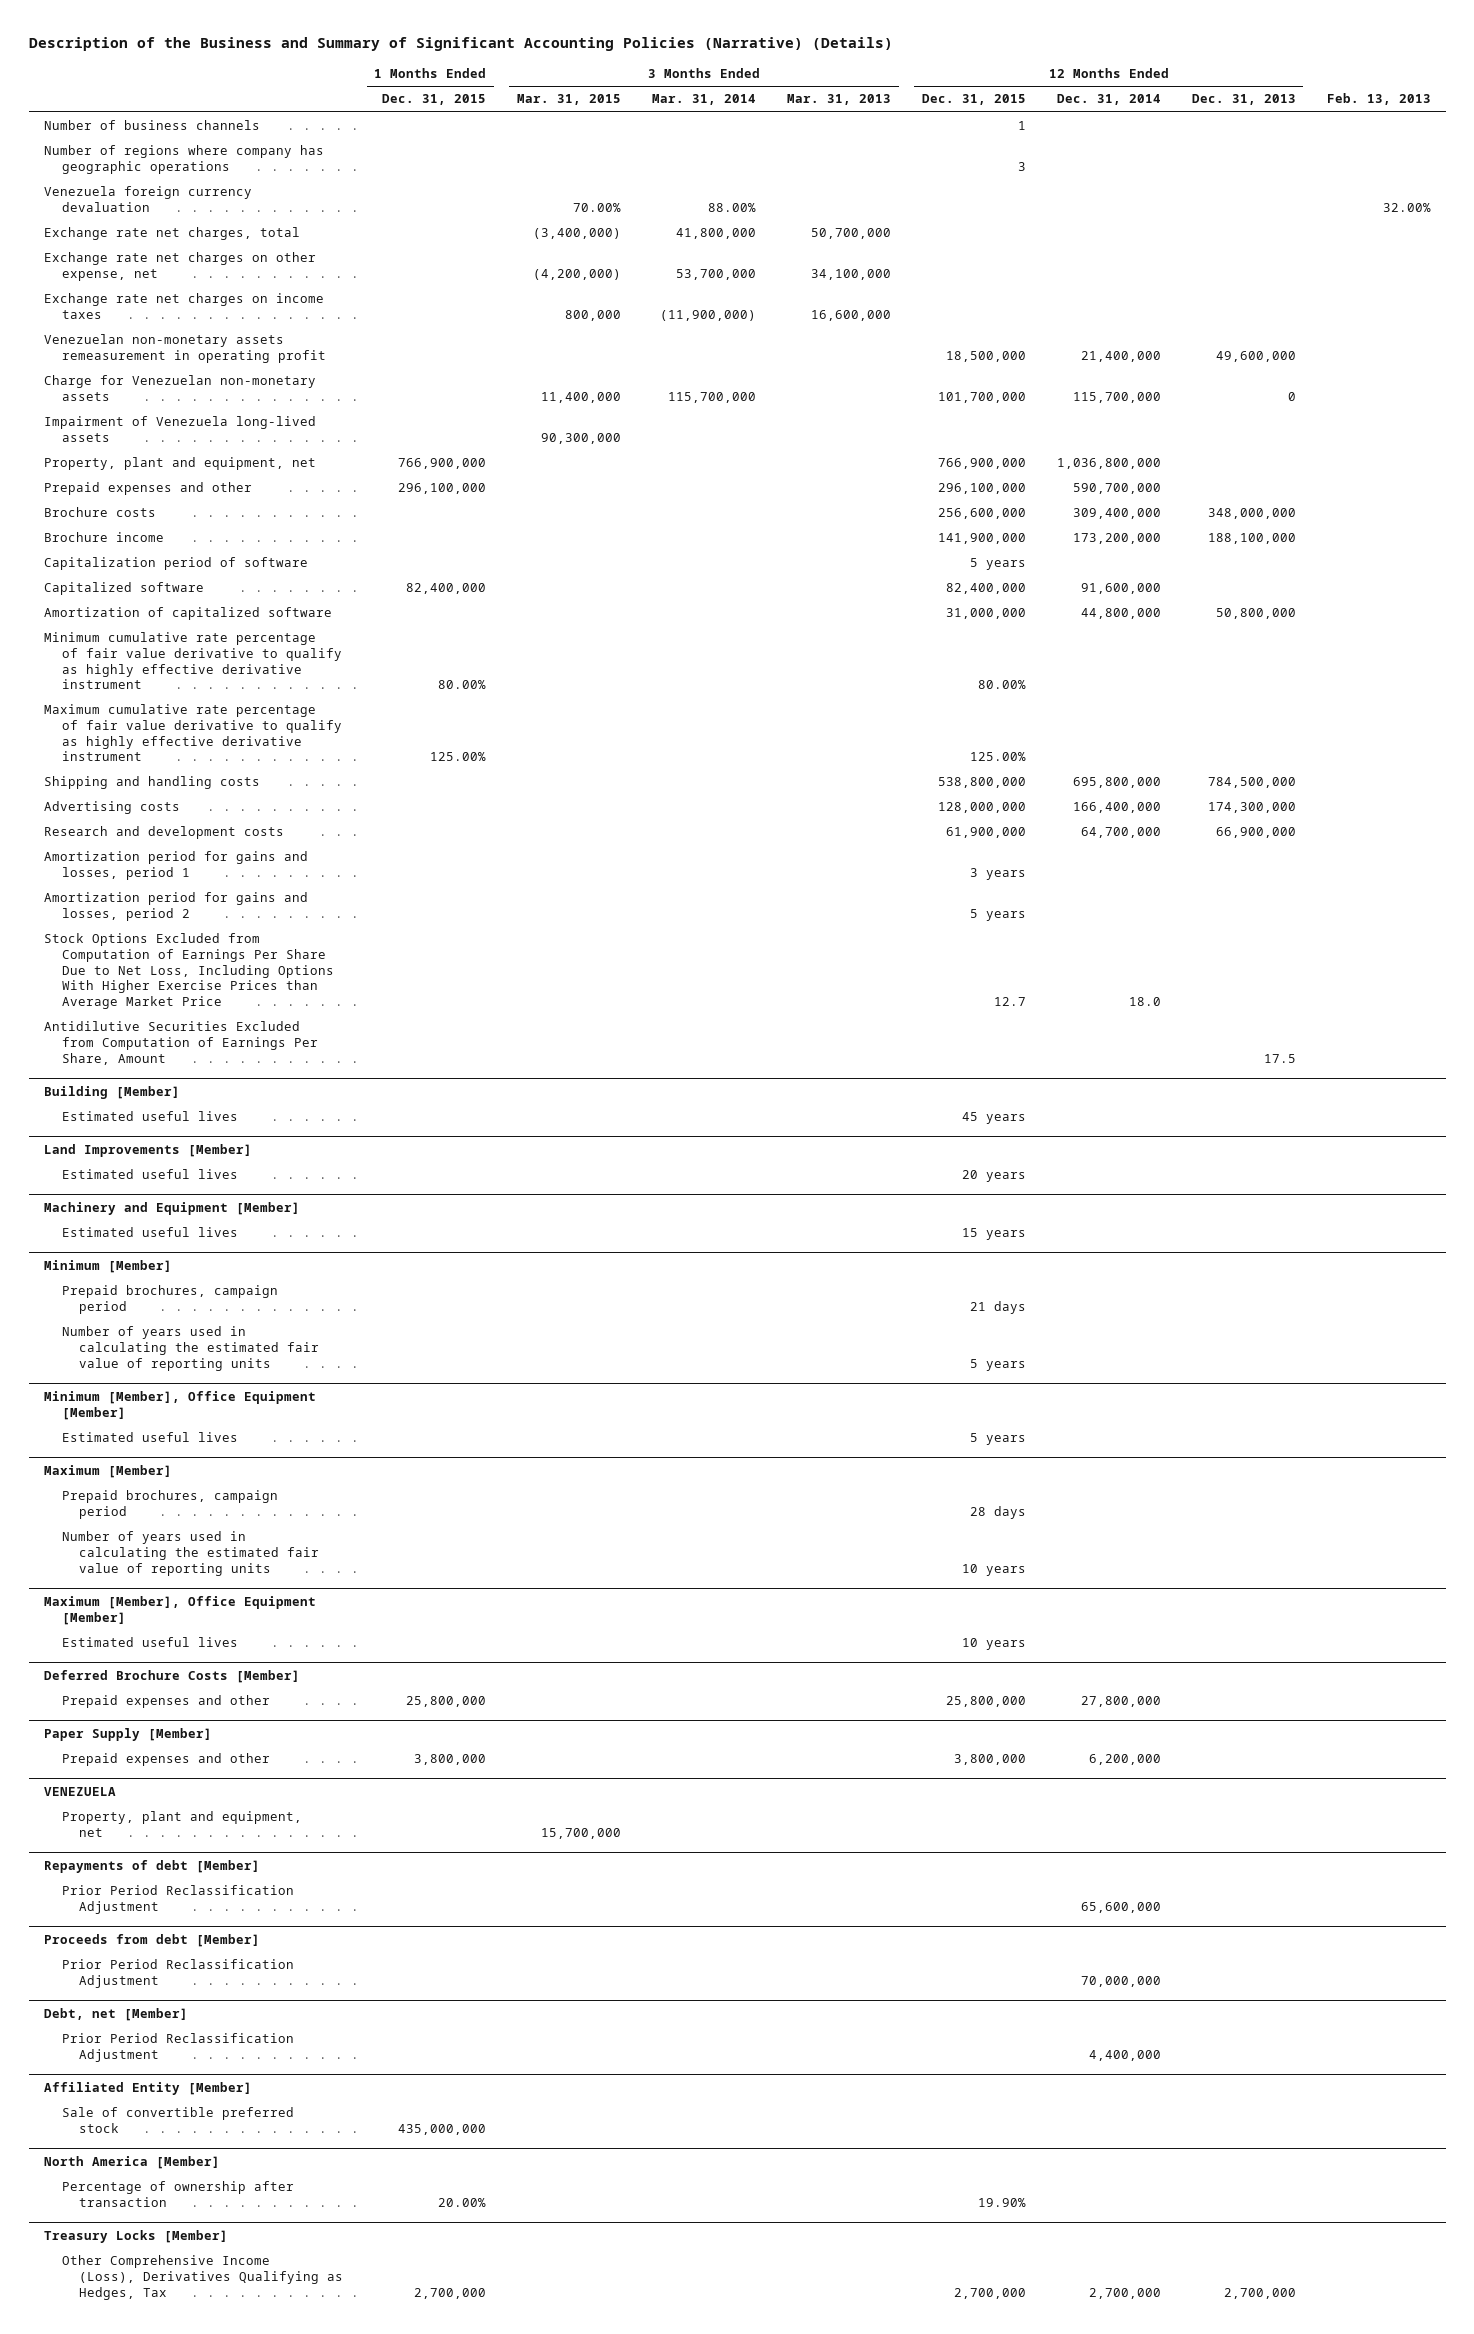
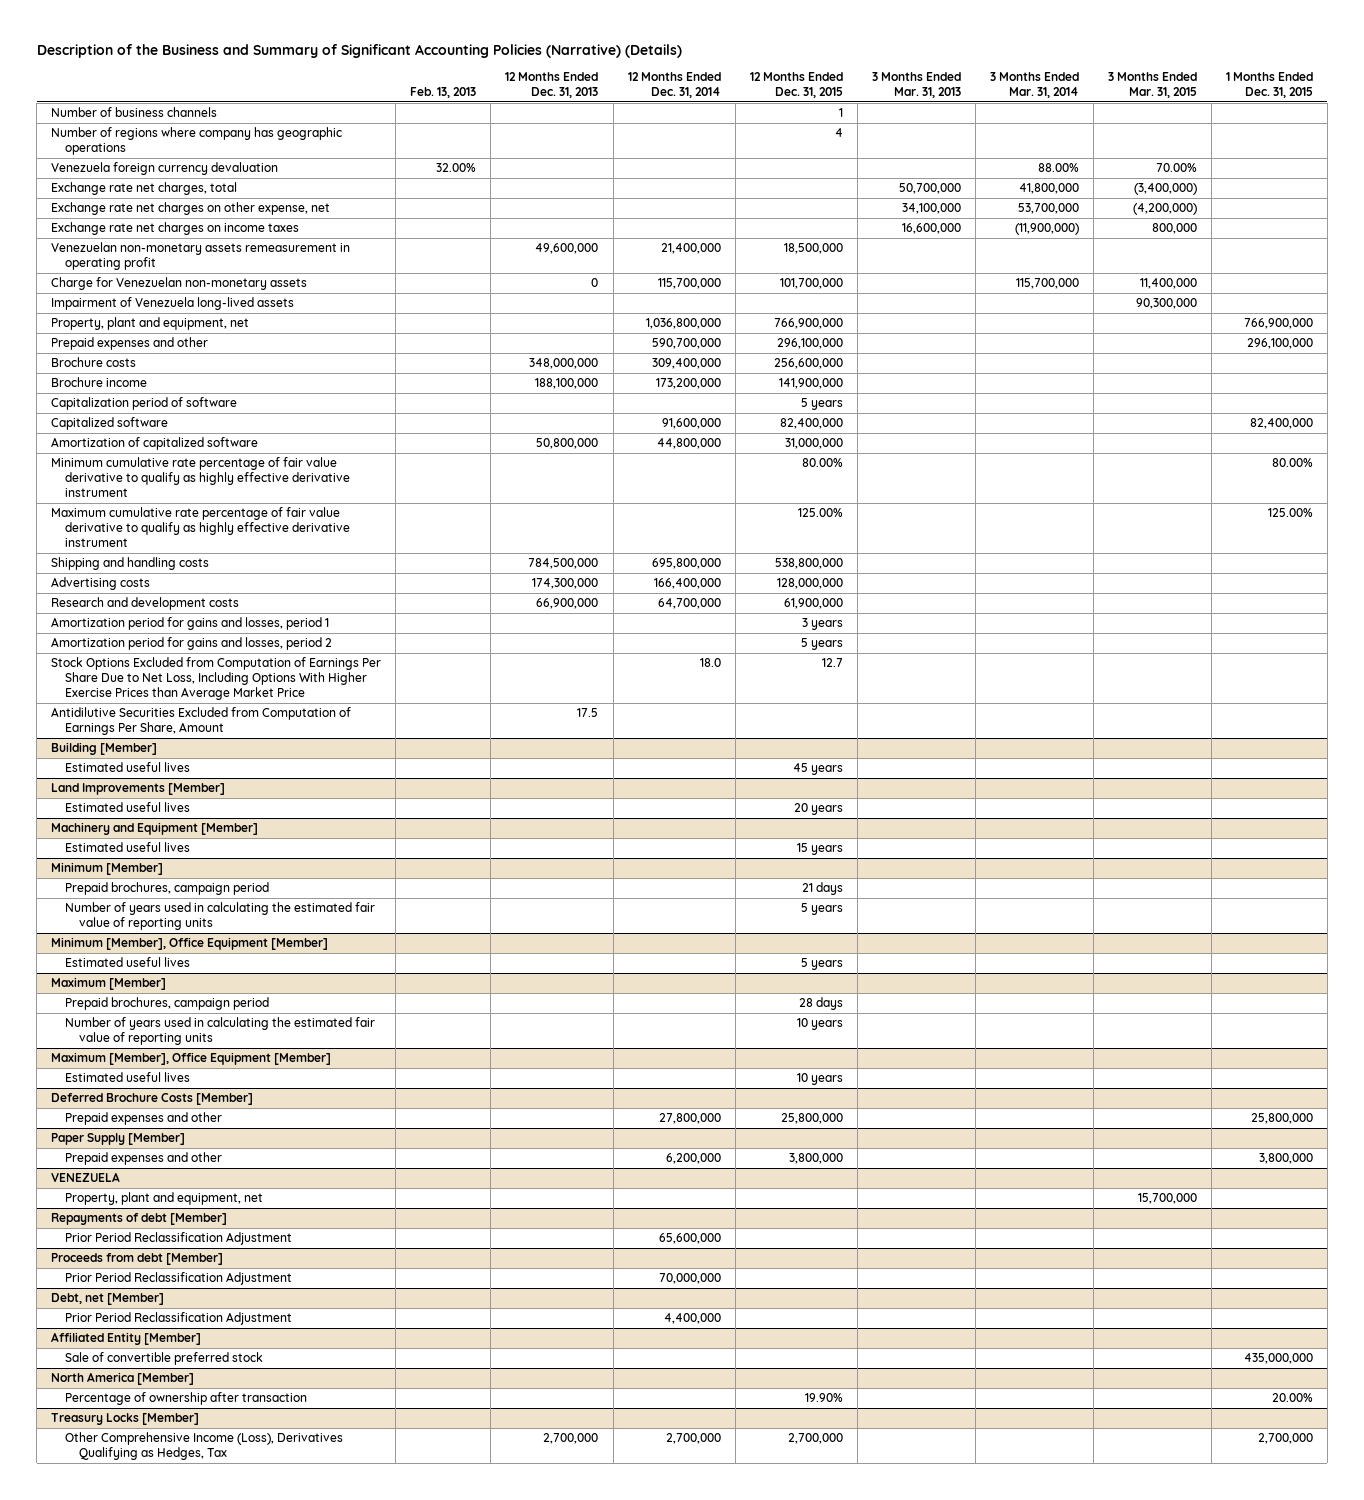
- | 1 Months Ended Dec. 31, 2015 | 3 Months Ended Mar. 31, 2015 | 3 Months Ended Mar. 31, 2014 | 3 Months Ended Mar. 31, 2013 | 12 Months Ended Dec. 31, 2015 | 12 Months Ended Dec. 31, 2014 | 12 Months Ended Dec. 31, 2013 | Feb. 13, 2013
+ | Feb. 13, 2013 | 12 Months Ended Dec. 31, 2013 | 12 Months Ended Dec. 31, 2014 | 12 Months Ended Dec. 31, 2015 | 3 Months Ended Mar. 31, 2013 | 3 Months Ended Mar. 31, 2014 | 3 Months Ended Mar. 31, 2015 | 1 Months Ended Dec. 31, 2015
- Number of regions where company has geographic operations | | | | | 3 | | |
+ Number of regions where company has geographic operations | | | | 4 | | | |

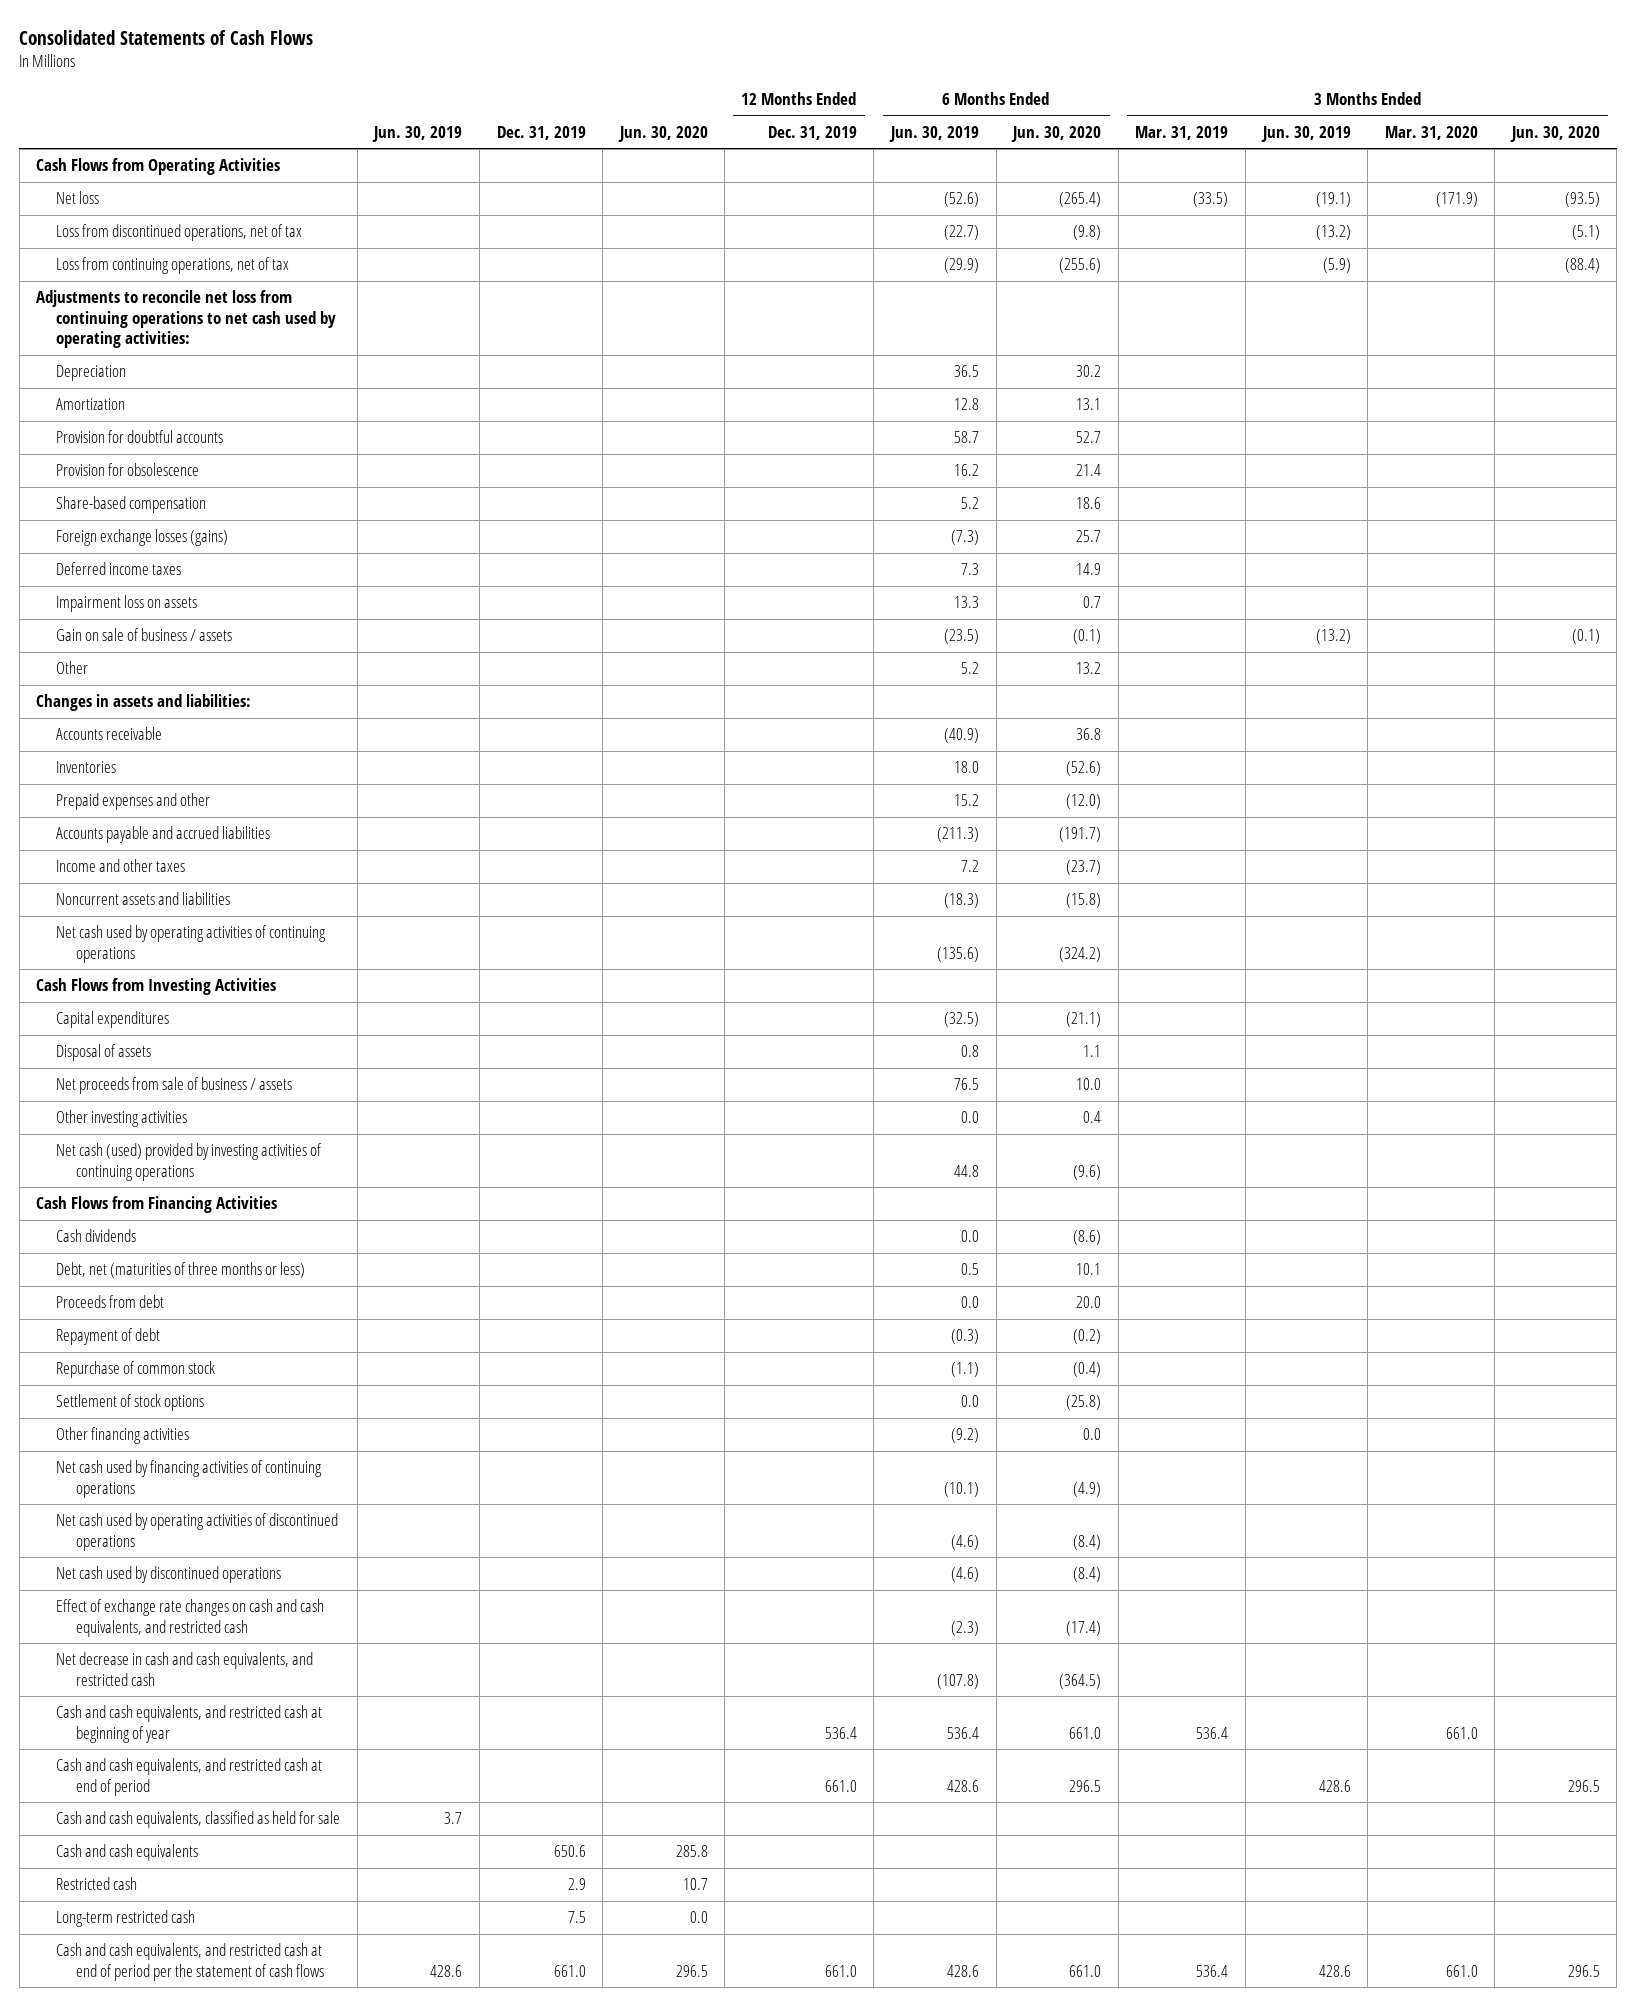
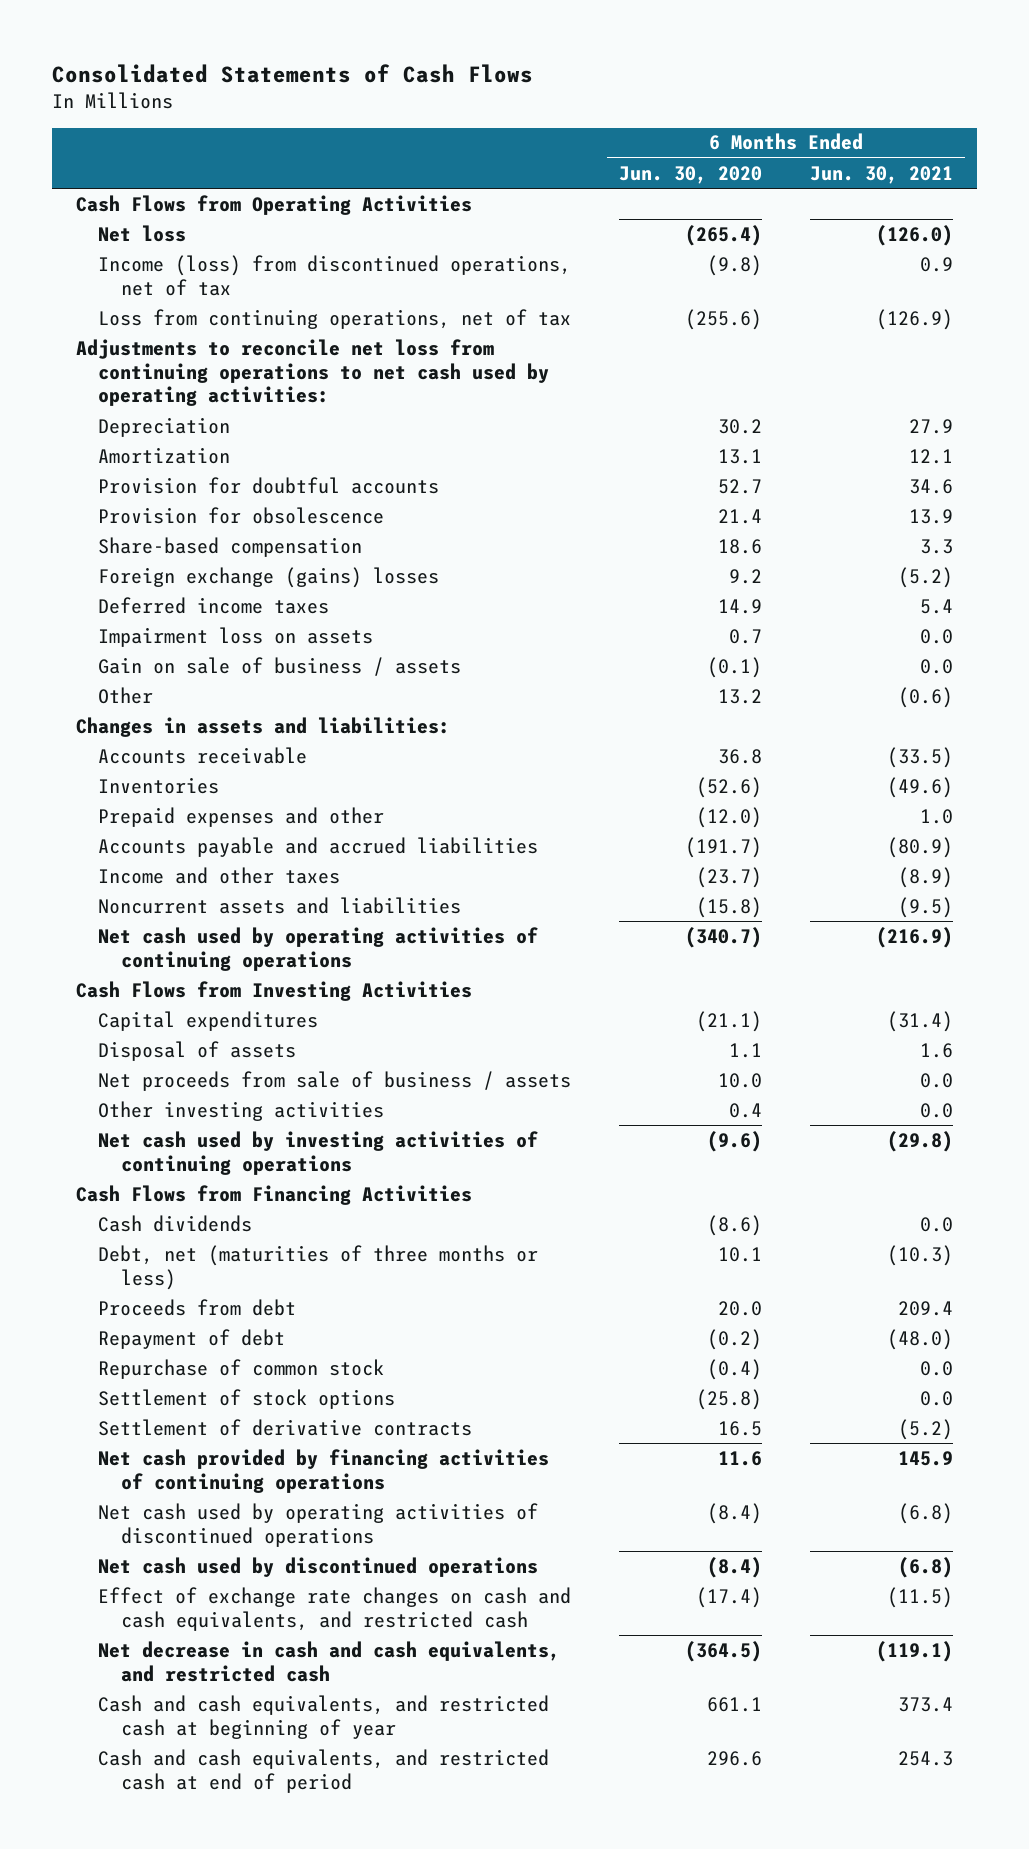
- | Jun. 30, 2019 | Dec. 31, 2019 | Jun. 30, 2020 | 12 Months Ended Dec. 31, 2019 | 6 Months Ended Jun. 30, 2019 | 6 Months Ended Jun. 30, 2020 | 3 Months Ended Mar. 31, 2019 | 3 Months Ended Jun. 30, 2019 | 3 Months Ended Mar. 31, 2020 | 3 Months Ended Jun. 30, 2020
+ | 6 Months Ended Jun. 30, 2020 | 6 Months Ended Jun. 30, 2021
- Loss from discontinued operations, net of tax | | | | | (22.7) | (9.8) | | (13.2) | | (5.1)
+ Income (loss) from discontinued operations, net of tax | (9.8) | 0.9
- Foreign exchange losses (gains) | | | | | (7.3) | 25.7 | | | |
+ Foreign exchange (gains) losses | 9.2 | (5.2)
- Net cash used by operating activities of continuing operations | | | | | (135.6) | (324.2) | | | |
+ Net cash used by operating activities of continuing operations | (340.7) | (216.9)
- Net cash (used) provided by investing activities of continuing operations | | | | | 44.8 | (9.6) | | | |
+ Net cash used by investing activities of continuing operations | (9.6) | (29.8)
- Other financing activities | | | | | (9.2) | 0.0 | | | |
- Net cash used by financing activities of continuing operations | | | | | (10.1) | (4.9) | | | |
+ Settlement of derivative contracts | 16.5 | (5.2)
+ Net cash provided by financing activities of continuing operations | 11.6 | 145.9
- Cash and cash equivalents, and restricted cash at beginning of year | | | | 536.4 | 536.4 | 661.0 | 536.4 | | 661.0 |
- Cash and cash equivalents, and restricted cash at end of period | | | | 661.0 | 428.6 | 296.5 | | 428.6 | | 296.5
- Cash and cash equivalents, classified as held for sale | 3.7 | | | | | | | | |
- Cash and cash equivalents | | 650.6 | 285.8 | | | | | | |
- Restricted cash | | 2.9 | 10.7 | | | | | | |
- Long-term restricted cash | | 7.5 | 0.0 | | | | | | |
- Cash and cash equivalents, and restricted cash at end of period per the statement of cash flows | 428.6 | 661.0 | 296.5 | 661.0 | 428.6 | 661.0 | 536.4 | 428.6 | 661.0 | 296.5
+ Cash and cash equivalents, and restricted cash at beginning of year | 661.1 | 373.4
+ Cash and cash equivalents, and restricted cash at end of period | 296.6 | 254.3

